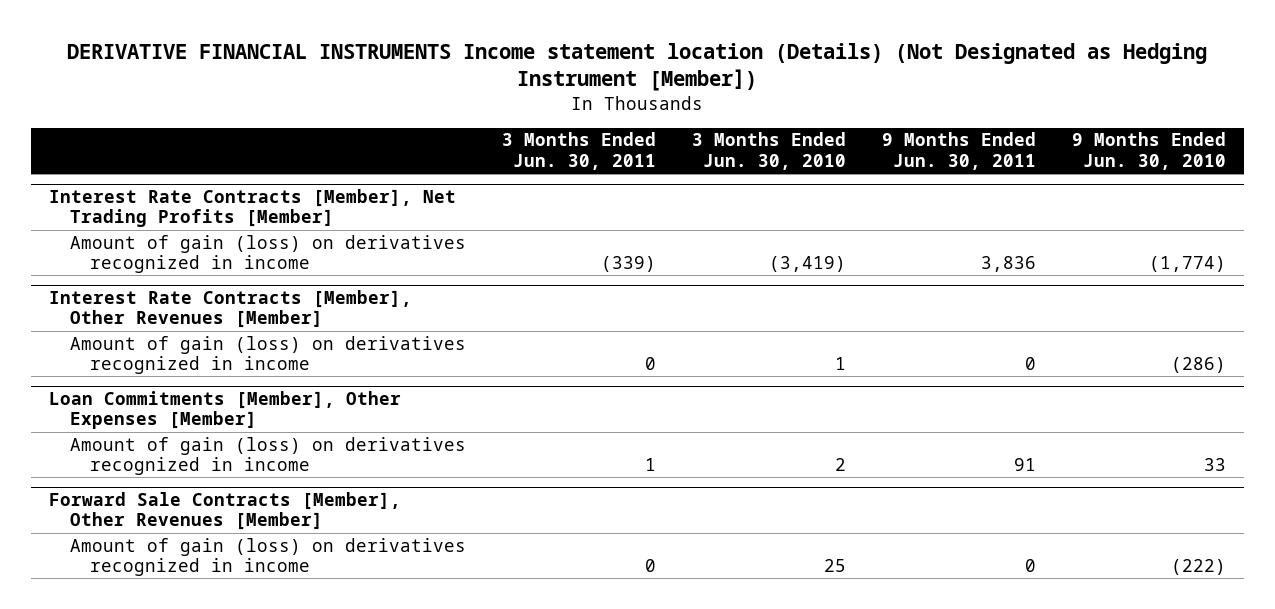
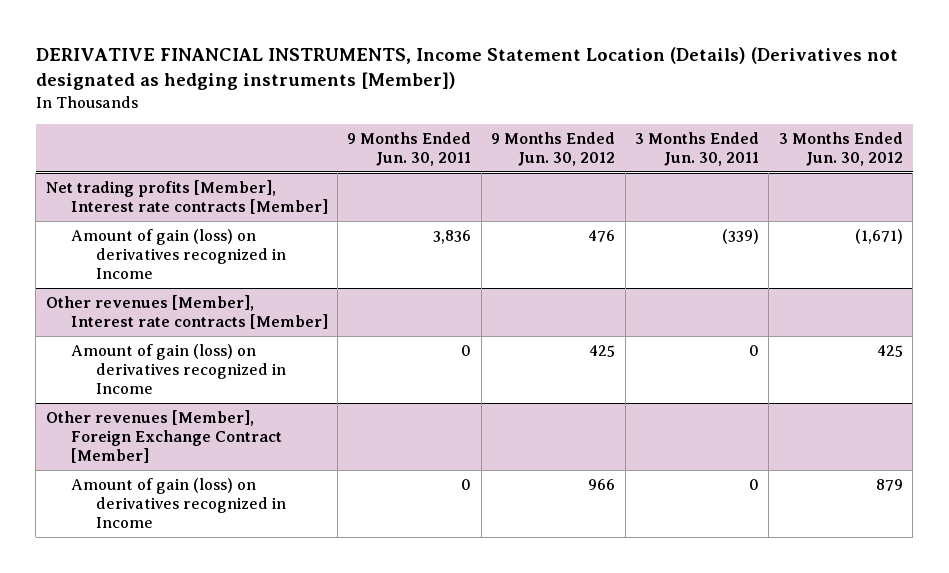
- DERIVATIVE FINANCIAL INSTRUMENTS Income statement location (Details) (Not Designated as Hedging Instrument [Member])
+ DERIVATIVE FINANCIAL INSTRUMENTS, Income Statement Location (Details) (Derivatives not designated as hedging instruments [Member])
- | 3 Months Ended Jun. 30, 2011 | 3 Months Ended Jun. 30, 2010 | 9 Months Ended Jun. 30, 2011 | 9 Months Ended Jun. 30, 2010
+ | 9 Months Ended Jun. 30, 2011 | 9 Months Ended Jun. 30, 2012 | 3 Months Ended Jun. 30, 2011 | 3 Months Ended Jun. 30, 2012
- Interest Rate Contracts [Member], Net Trading Profits [Member]
- Amount of gain (loss) on derivatives recognized in income | (339) | (3,419) | 3,836 | (1,774)
- Interest Rate Contracts [Member], Other Revenues [Member]
- Amount of gain (loss) on derivatives recognized in income | 0 | 1 | 0 | (286)
- Loan Commitments [Member], Other Expenses [Member]
- Amount of gain (loss) on derivatives recognized in income | 1 | 2 | 91 | 33
- Forward Sale Contracts [Member], Other Revenues [Member]
- Amount of gain (loss) on derivatives recognized in income | 0 | 25 | 0 | (222)
+ Net trading profits [Member], Interest rate contracts [Member]
+ Amount of gain (loss) on derivatives recognized in Income | 3,836 | 476 | (339) | (1,671)
+ Other revenues [Member], Interest rate contracts [Member]
+ Amount of gain (loss) on derivatives recognized in Income | 0 | 425 | 0 | 425
+ Other revenues [Member], Foreign Exchange Contract [Member]
+ Amount of gain (loss) on derivatives recognized in Income | 0 | 966 | 0 | 879

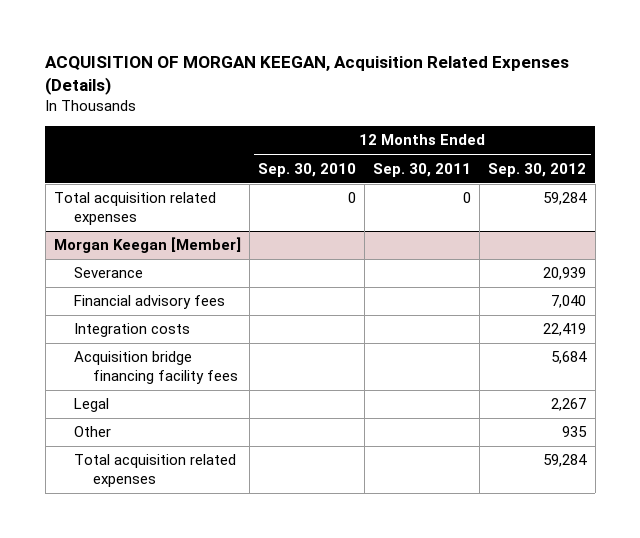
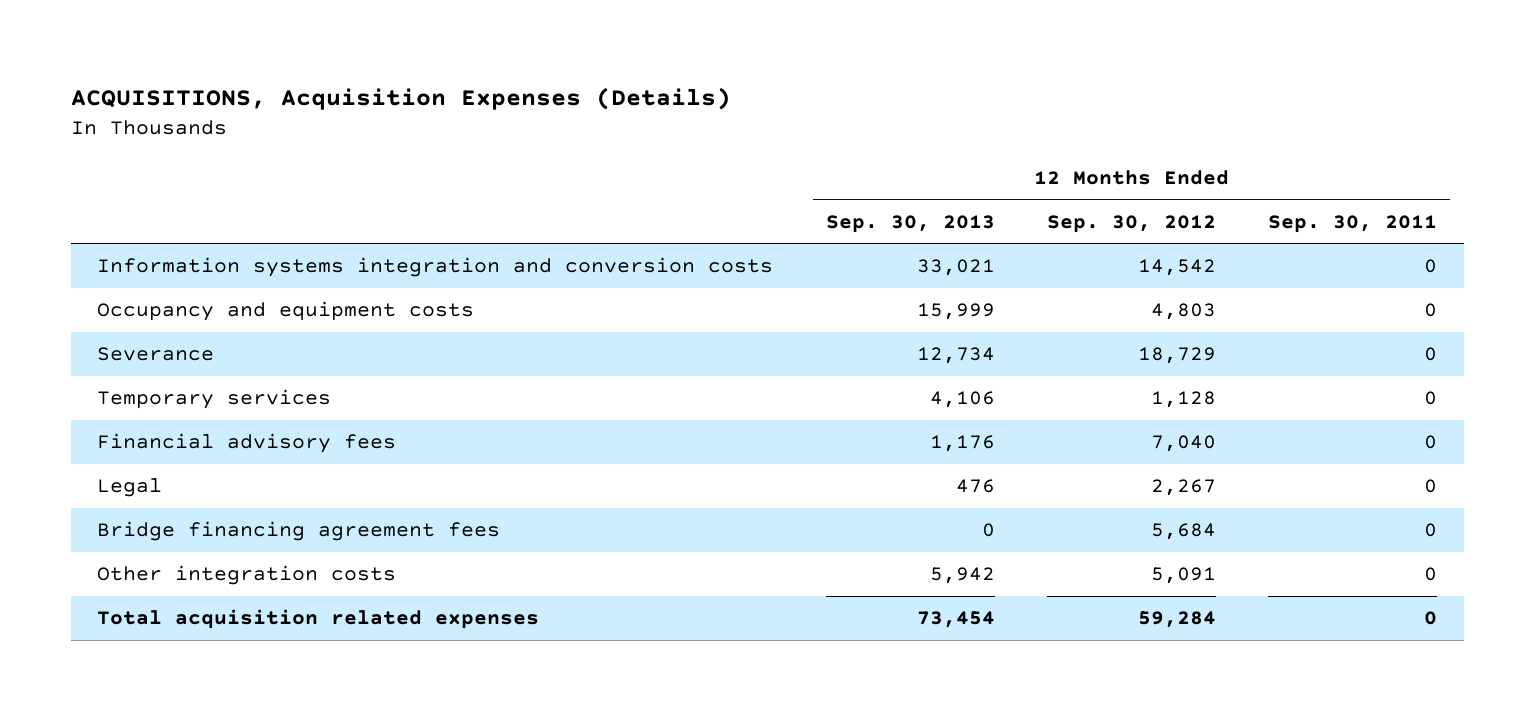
- ACQUISITION OF MORGAN KEEGAN, Acquisition Related Expenses (Details)
+ ACQUISITIONS, Acquisition Expenses (Details)
- | 12 Months Ended Sep. 30, 2010 | 12 Months Ended Sep. 30, 2011 | 12 Months Ended Sep. 30, 2012
+ | 12 Months Ended Sep. 30, 2013 | 12 Months Ended Sep. 30, 2012 | 12 Months Ended Sep. 30, 2011
+ Information systems integration and conversion costs | 33,021 | 14,542 | 0
+ Occupancy and equipment costs | 15,999 | 4,803 | 0
+ Severance | 12,734 | 18,729 | 0
+ Temporary services | 4,106 | 1,128 | 0
+ Financial advisory fees | 1,176 | 7,040 | 0
+ Legal | 476 | 2,267 | 0
+ Bridge financing agreement fees | 0 | 5,684 | 0
+ Other integration costs | 5,942 | 5,091 | 0
- Morgan Keegan [Member]
- Severance | | | 20,939
- Financial advisory fees | | | 7,040
- Integration costs | | | 22,419
- Acquisition bridge financing facility fees | | | 5,684
- Legal | | | 2,267
- Other | | | 935
- Total acquisition related expenses | | | 59,284

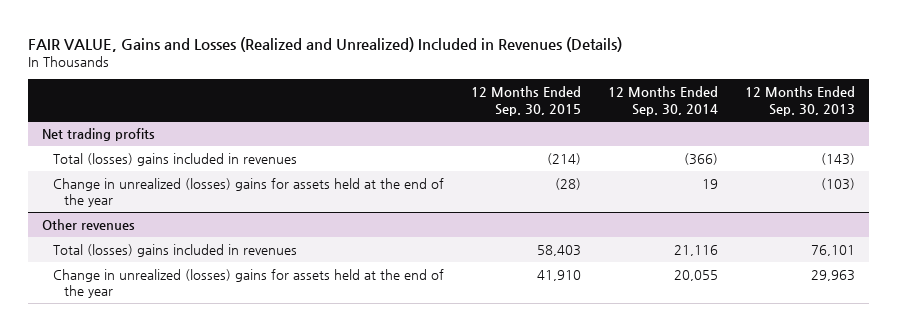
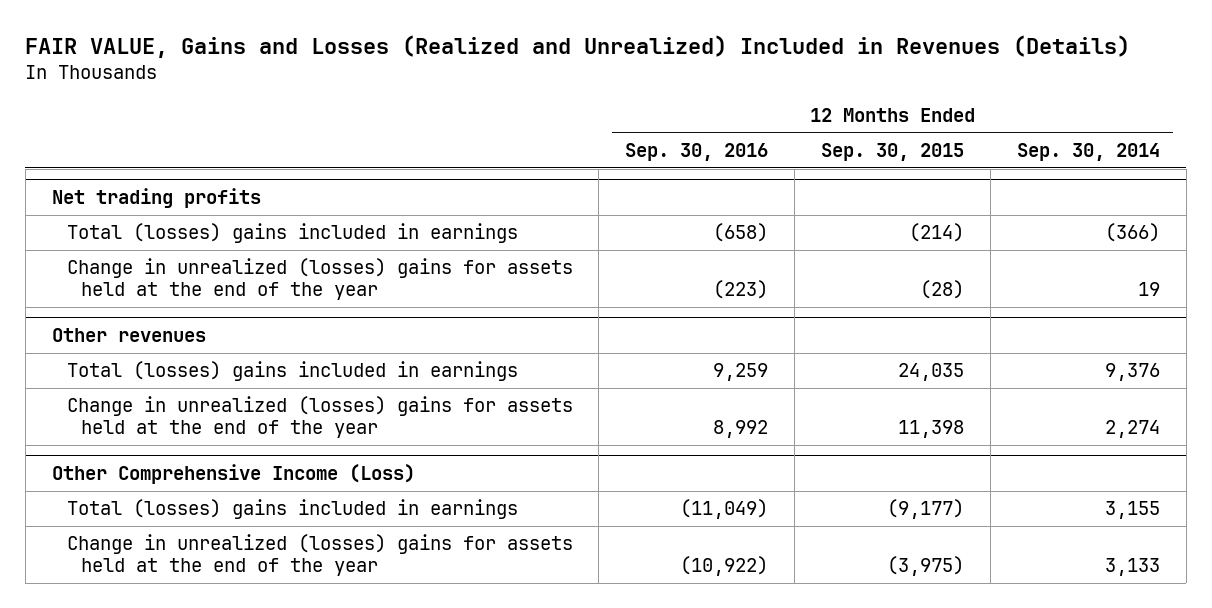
- | 12 Months Ended Sep. 30, 2015 | 12 Months Ended Sep. 30, 2014 | 12 Months Ended Sep. 30, 2013
+ | 12 Months Ended Sep. 30, 2016 | 12 Months Ended Sep. 30, 2015 | 12 Months Ended Sep. 30, 2014
@ Net trading profits
- Total (losses) gains included in revenues | (214) | (366) | (143)
+ Total (losses) gains included in earnings | (658) | (214) | (366)
@ Other revenues
- Total (losses) gains included in revenues | 58,403 | 21,116 | 76,101
- Change in unrealized (losses) gains for assets held at the end of the year | 41,910 | 20,055 | 29,963
+ Total (losses) gains included in earnings | 9,259 | 24,035 | 9,376
+ Change in unrealized (losses) gains for assets held at the end of the year | 8,992 | 11,398 | 2,274
+ Other Comprehensive Income (Loss)
+ Total (losses) gains included in earnings | (11,049) | (9,177) | 3,155
+ Change in unrealized (losses) gains for assets held at the end of the year | (10,922) | (3,975) | 3,133

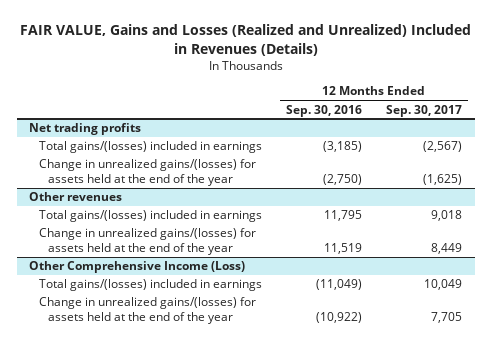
- | 12 Months Ended Sep. 30, 2016 | 12 Months Ended Sep. 30, 2015 | 12 Months Ended Sep. 30, 2014
+ | 12 Months Ended Sep. 30, 2016 | 12 Months Ended Sep. 30, 2017
@ Net trading profits
- Total (losses) gains included in earnings | (658) | (214) | (366)
- Change in unrealized (losses) gains for assets held at the end of the year | (223) | (28) | 19
+ Total gains/(losses) included in earnings | (3,185) | (2,567)
+ Change in unrealized gains/(losses) for assets held at the end of the year | (2,750) | (1,625)
@ Other revenues
- Total (losses) gains included in earnings | 9,259 | 24,035 | 9,376
- Change in unrealized (losses) gains for assets held at the end of the year | 8,992 | 11,398 | 2,274
+ Total gains/(losses) included in earnings | 11,795 | 9,018
+ Change in unrealized gains/(losses) for assets held at the end of the year | 11,519 | 8,449
@ Other Comprehensive Income (Loss)
- Total (losses) gains included in earnings | (11,049) | (9,177) | 3,155
- Change in unrealized (losses) gains for assets held at the end of the year | (10,922) | (3,975) | 3,133
+ Total gains/(losses) included in earnings | (11,049) | 10,049
+ Change in unrealized gains/(losses) for assets held at the end of the year | (10,922) | 7,705

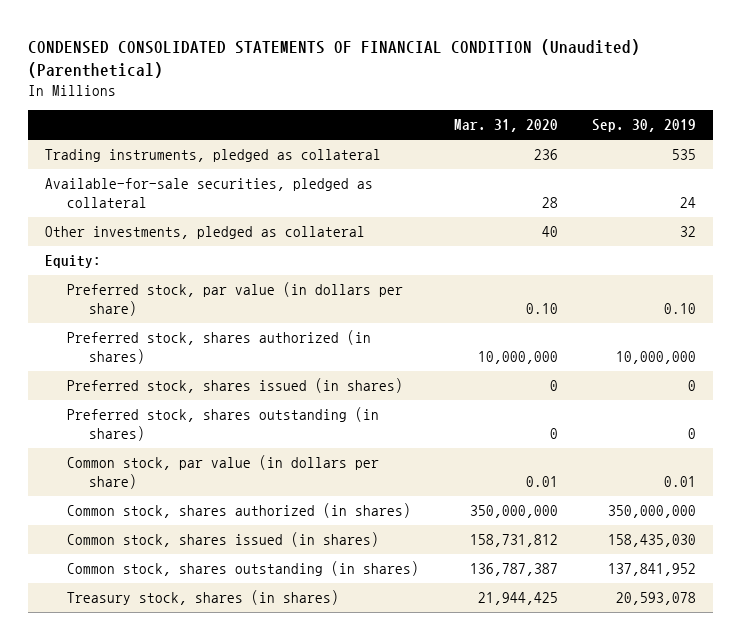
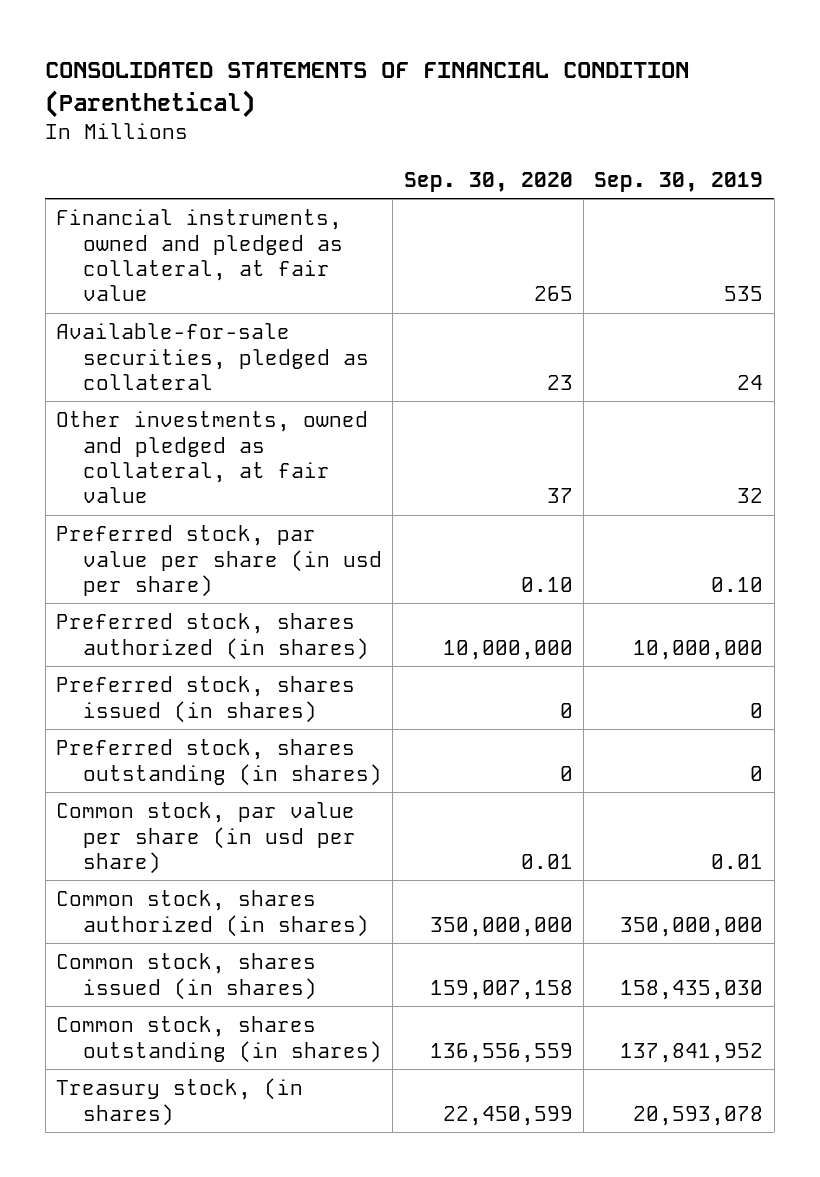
- CONDENSED CONSOLIDATED STATEMENTS OF FINANCIAL CONDITION (Unaudited) (Parenthetical)
+ CONSOLIDATED STATEMENTS OF FINANCIAL CONDITION (Parenthetical)
- | Mar. 31, 2020 | Sep. 30, 2019
+ | Sep. 30, 2020 | Sep. 30, 2019
- Trading instruments, pledged as collateral | 236 | 535
+ Financial instruments, owned and pledged as collateral, at fair value | 265 | 535
- Other investments, pledged as collateral | 40 | 32
- Equity:
- Preferred stock, par value (in dollars per share) | 0.10 | 0.10
+ Other investments, owned and pledged as collateral, at fair value | 37 | 32
+ Preferred stock, par value per share (in usd per share) | 0.10 | 0.10
- Common stock, par value (in dollars per share) | 0.01 | 0.01
+ Common stock, par value per share (in usd per share) | 0.01 | 0.01
- Treasury stock, shares (in shares) | 21,944,425 | 20,593,078
+ Treasury stock, (in shares) | 22,450,599 | 20,593,078

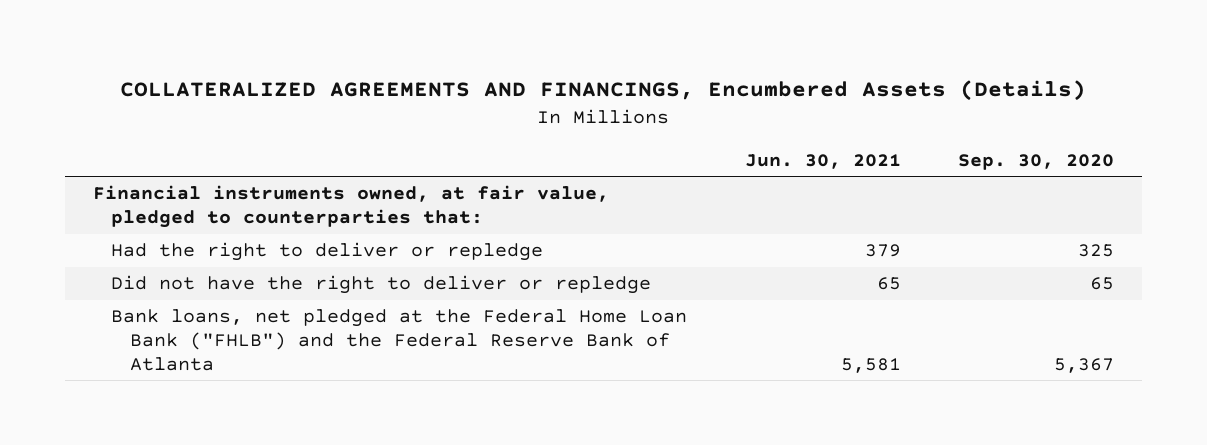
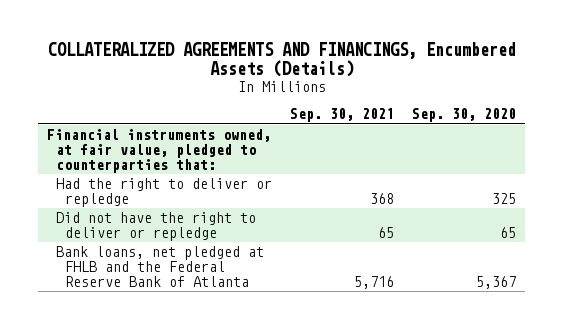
- | Jun. 30, 2021 | Sep. 30, 2020
+ | Sep. 30, 2021 | Sep. 30, 2020
- Bank loans, net pledged at the Federal Home Loan Bank ("FHLB") and the Federal Reserve Bank of Atlanta | 5,581 | 5,367
+ Bank loans, net pledged at FHLB and the Federal Reserve Bank of Atlanta | 5,716 | 5,367

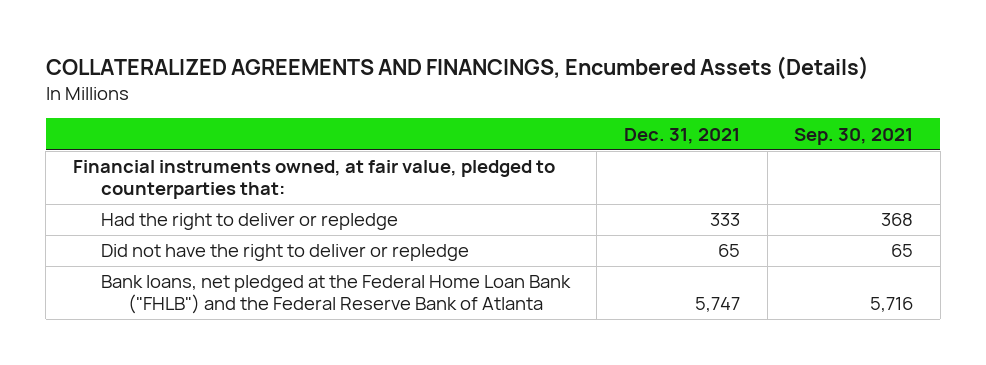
- | Sep. 30, 2021 | Sep. 30, 2020
+ | Dec. 31, 2021 | Sep. 30, 2021
- Bank loans, net pledged at FHLB and the Federal Reserve Bank of Atlanta | 5,716 | 5,367
+ Bank loans, net pledged at the Federal Home Loan Bank ("FHLB") and the Federal Reserve Bank of Atlanta | 5,747 | 5,716

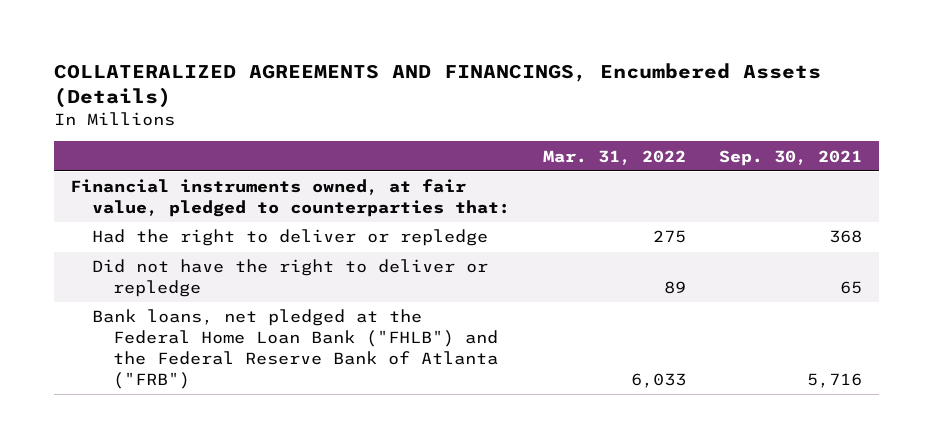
- | Dec. 31, 2021 | Sep. 30, 2021
+ | Mar. 31, 2022 | Sep. 30, 2021
- Bank loans, net pledged at the Federal Home Loan Bank ("FHLB") and the Federal Reserve Bank of Atlanta | 5,747 | 5,716
+ Bank loans, net pledged at the Federal Home Loan Bank ("FHLB") and the Federal Reserve Bank of Atlanta ("FRB") | 6,033 | 5,716

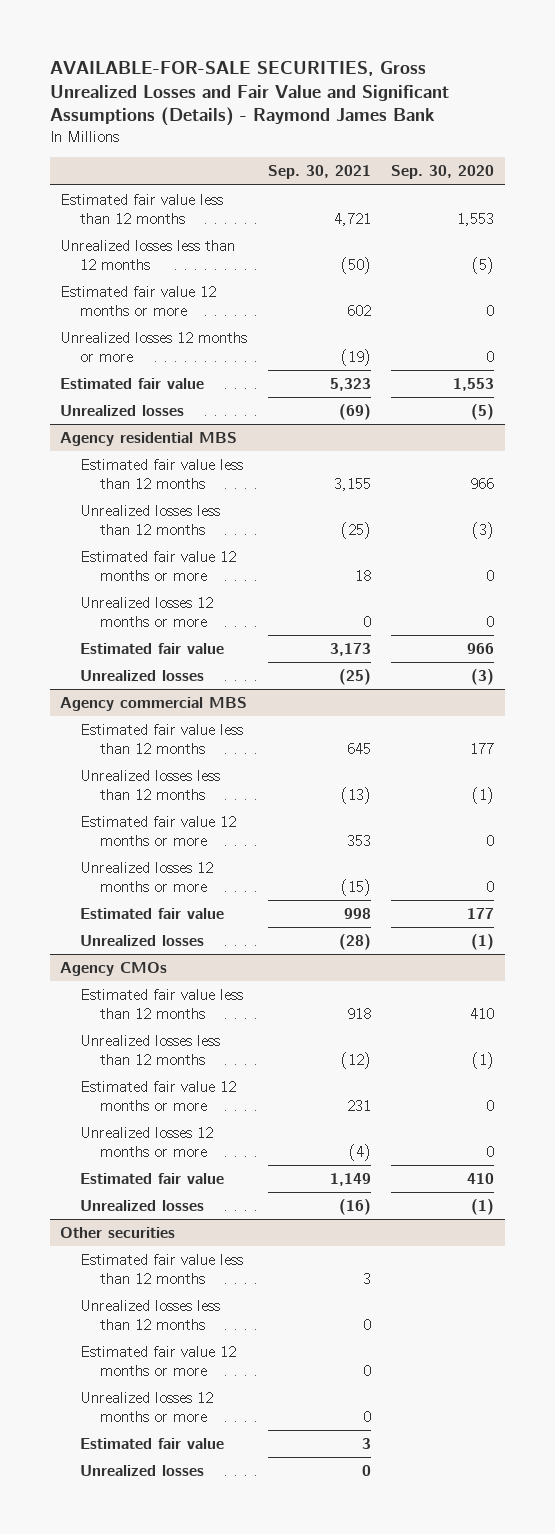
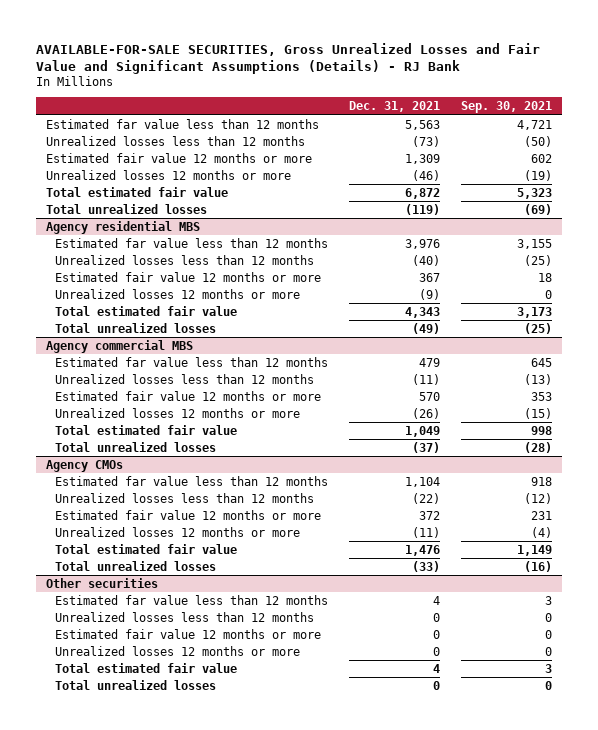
- AVAILABLE-FOR-SALE SECURITIES, Gross Unrealized Losses and Fair Value and Significant Assumptions (Details) - Raymond James Bank
+ AVAILABLE-FOR-SALE SECURITIES, Gross Unrealized Losses and Fair Value and Significant Assumptions (Details) - RJ Bank
- | Sep. 30, 2021 | Sep. 30, 2020
+ | Dec. 31, 2021 | Sep. 30, 2021
- Estimated fair value less than 12 months | 4,721 | 1,553
+ Estimated far value less than 12 months | 5,563 | 4,721
- Estimated fair value | 5,323 | 1,553
- Unrealized losses | (69) | (5)
+ Total estimated fair value | 6,872 | 5,323
+ Total unrealized losses | (119) | (69)
@ Agency residential MBS
- Estimated fair value less than 12 months | 3,155 | 966
+ Estimated far value less than 12 months | 3,976 | 3,155
- Estimated fair value | 3,173 | 966
- Unrealized losses | (25) | (3)
+ Total estimated fair value | 4,343 | 3,173
+ Total unrealized losses | (49) | (25)
@ Agency commercial MBS
- Estimated fair value less than 12 months | 645 | 177
+ Estimated far value less than 12 months | 479 | 645
- Estimated fair value | 998 | 177
- Unrealized losses | (28) | (1)
+ Total estimated fair value | 1,049 | 998
+ Total unrealized losses | (37) | (28)
@ Agency CMOs
- Estimated fair value less than 12 months | 918 | 410
+ Estimated far value less than 12 months | 1,104 | 918
- Estimated fair value | 1,149 | 410
- Unrealized losses | (16) | (1)
+ Total estimated fair value | 1,476 | 1,149
+ Total unrealized losses | (33) | (16)
@ Other securities
- Estimated fair value less than 12 months | 3 |
+ Estimated far value less than 12 months | 4 | 3
- Estimated fair value | 3 |
- Unrealized losses | 0 |
+ Total estimated fair value | 4 | 3
+ Total unrealized losses | 0 | 0

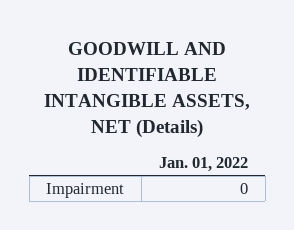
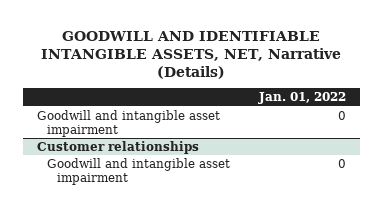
- GOODWILL AND IDENTIFIABLE INTANGIBLE ASSETS, NET (Details)
+ GOODWILL AND IDENTIFIABLE INTANGIBLE ASSETS, NET, Narrative (Details)
- Impairment | 0
+ Goodwill and intangible asset impairment | 0
+ Customer relationships
+ Goodwill and intangible asset impairment | 0

